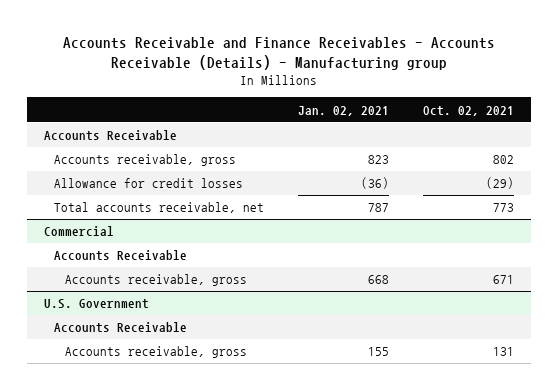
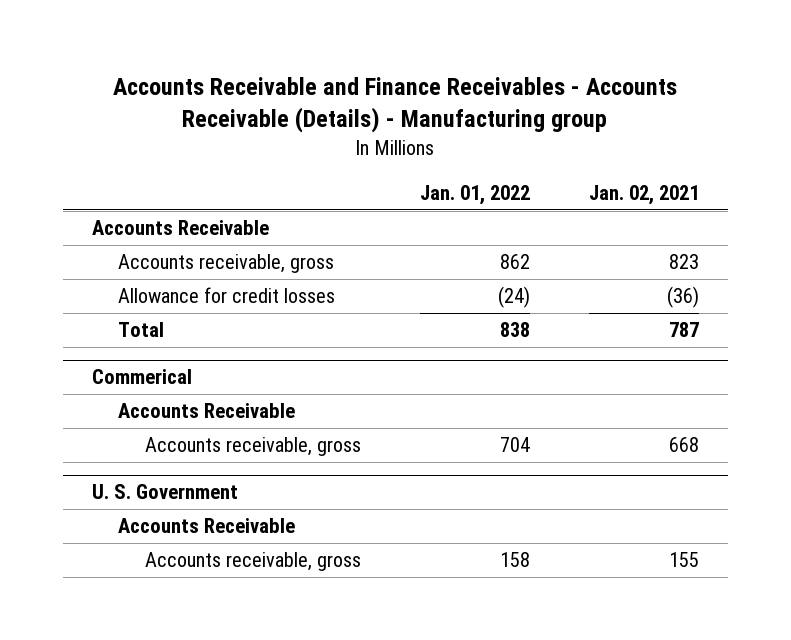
- | Jan. 02, 2021 | Oct. 02, 2021
+ | Jan. 01, 2022 | Jan. 02, 2021
- Total accounts receivable, net | 787 | 773
- Commercial
+ Total | 838 | 787
+ Commerical
- U.S. Government
+ U. S. Government

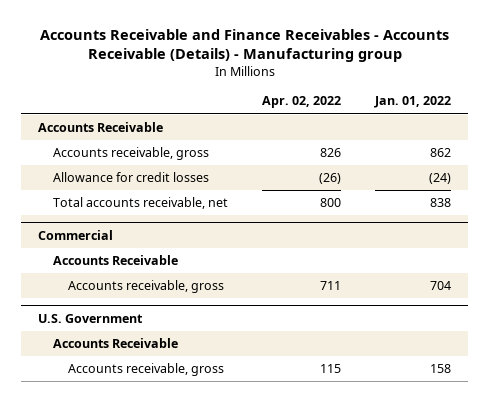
- | Jan. 01, 2022 | Jan. 02, 2021
+ | Apr. 02, 2022 | Jan. 01, 2022
- Total | 838 | 787
- Commerical
+ Total accounts receivable, net | 800 | 838
+ Commercial
- U. S. Government
+ U.S. Government

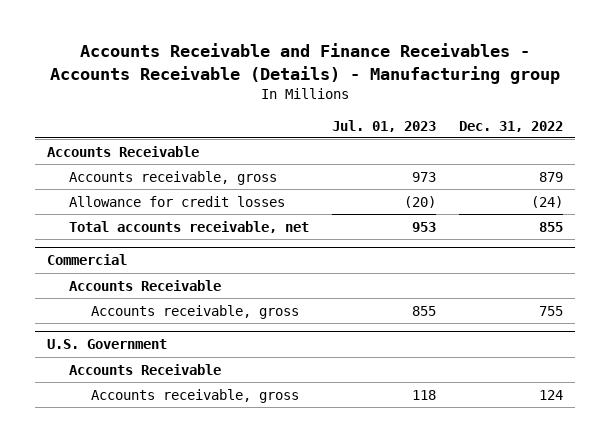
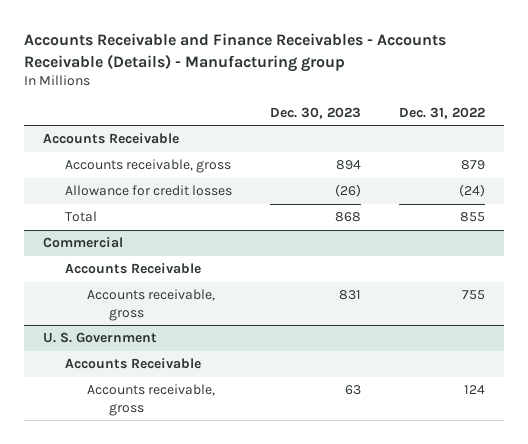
- | Jul. 01, 2023 | Dec. 31, 2022
+ | Dec. 30, 2023 | Dec. 31, 2022
- Total accounts receivable, net | 953 | 855
+ Total | 868 | 855
- U.S. Government
+ U. S. Government

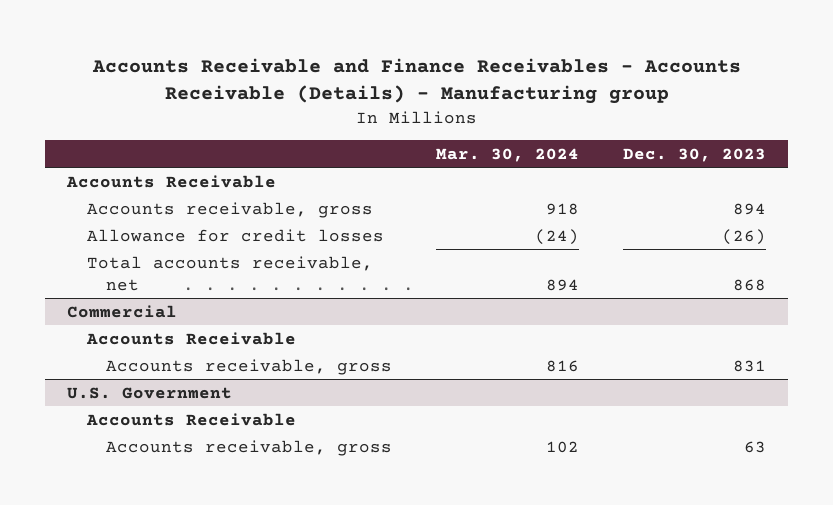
- | Dec. 30, 2023 | Dec. 31, 2022
+ | Mar. 30, 2024 | Dec. 30, 2023
- Total | 868 | 855
+ Total accounts receivable, net | 894 | 868
- U. S. Government
+ U.S. Government

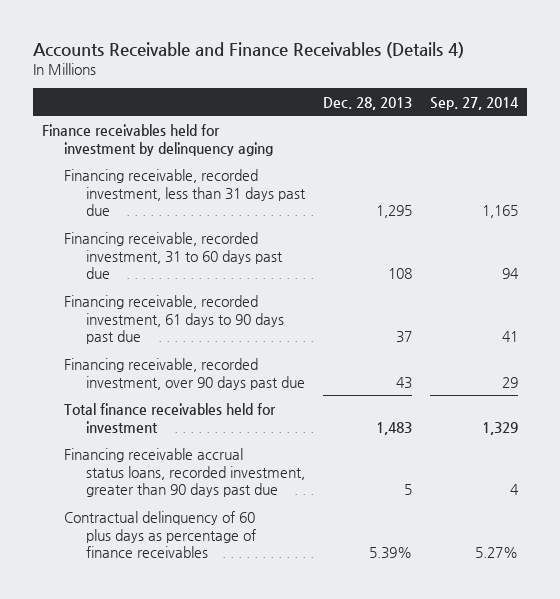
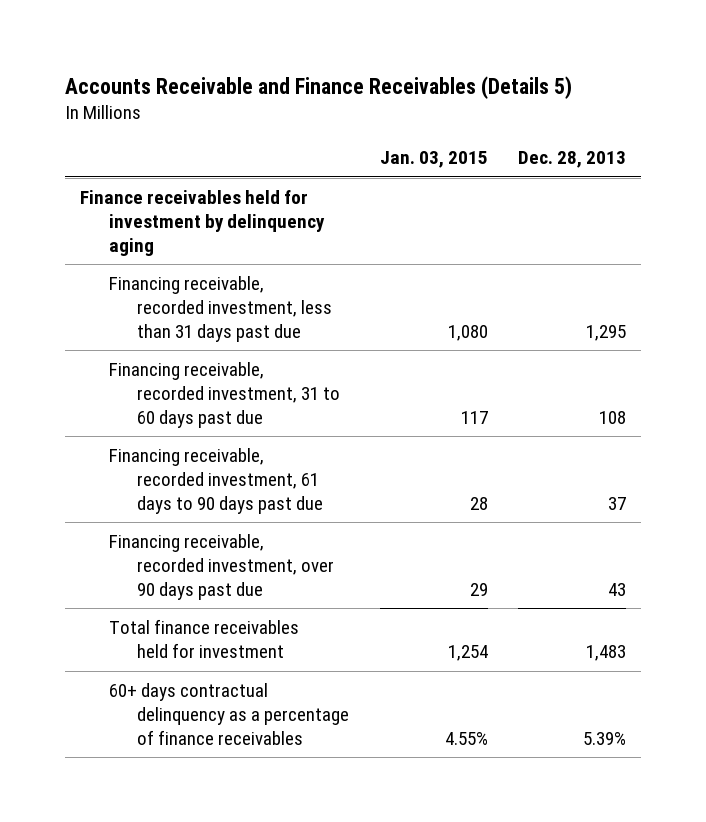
- Accounts Receivable and Finance Receivables (Details 4)
+ Accounts Receivable and Finance Receivables (Details 5)
- | Dec. 28, 2013 | Sep. 27, 2014
+ | Jan. 03, 2015 | Dec. 28, 2013
- Financing receivable accrual status loans, recorded investment, greater than 90 days past due | 5 | 4
- Contractual delinquency of 60 plus days as percentage of finance receivables | 5.39% | 5.27%
+ 60+ days contractual delinquency as a percentage of finance receivables | 4.55% | 5.39%

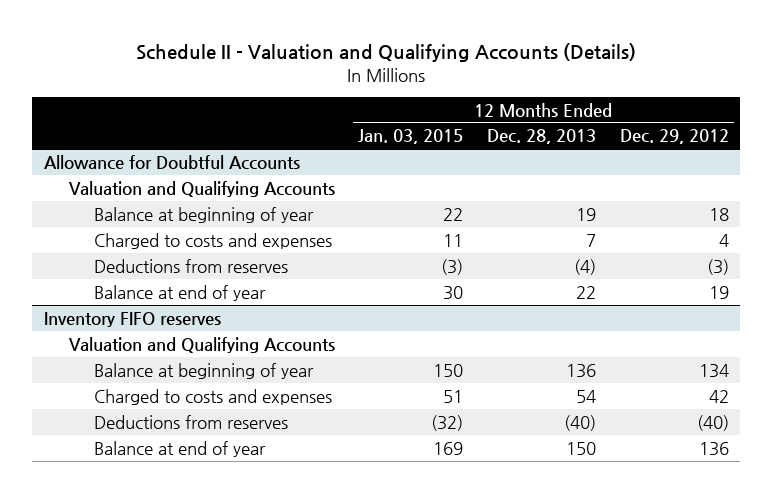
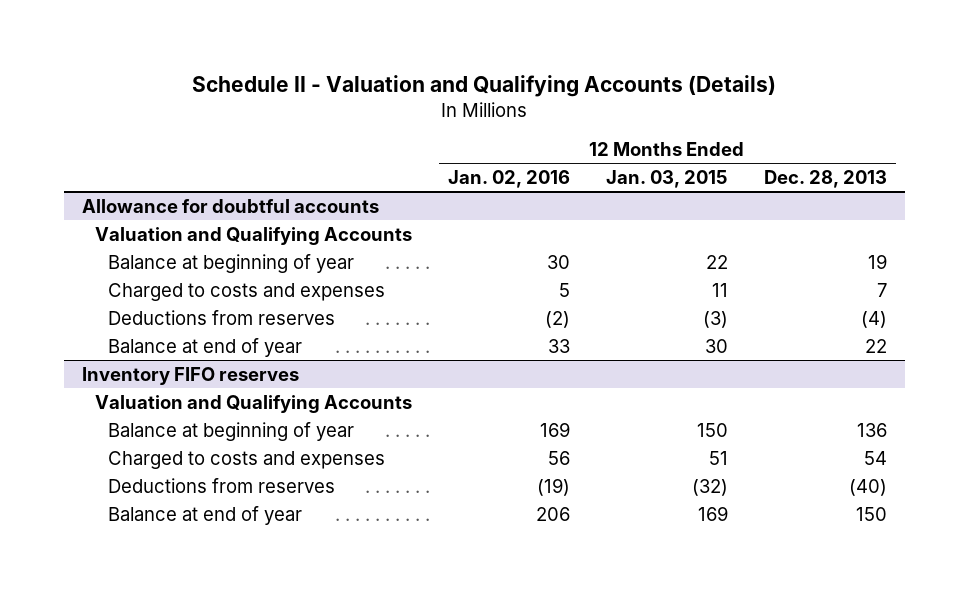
- | 12 Months Ended Jan. 03, 2015 | 12 Months Ended Dec. 28, 2013 | 12 Months Ended Dec. 29, 2012
+ | 12 Months Ended Jan. 02, 2016 | 12 Months Ended Jan. 03, 2015 | 12 Months Ended Dec. 28, 2013
- Allowance for Doubtful Accounts
+ Allowance for doubtful accounts

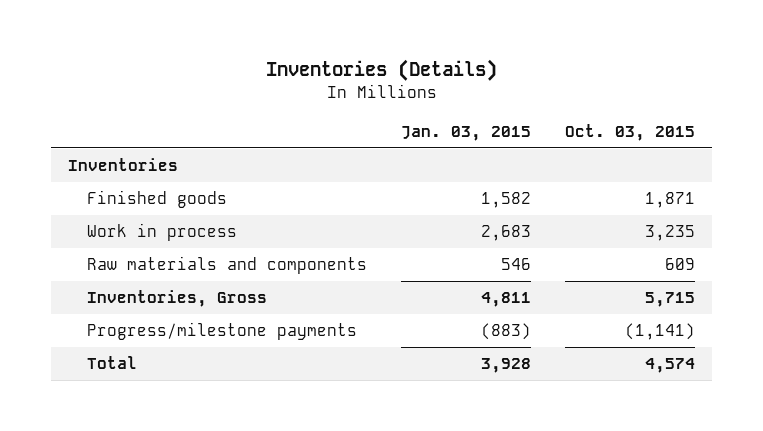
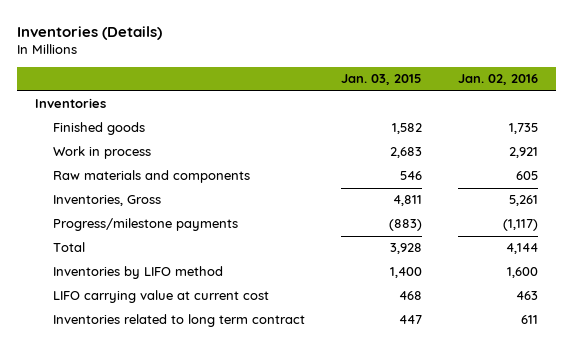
- | Jan. 03, 2015 | Oct. 03, 2015
+ | Jan. 03, 2015 | Jan. 02, 2016
+ Inventories by LIFO method | 1,400 | 1,600
+ LIFO carrying value at current cost | 468 | 463
+ Inventories related to long term contract | 447 | 611

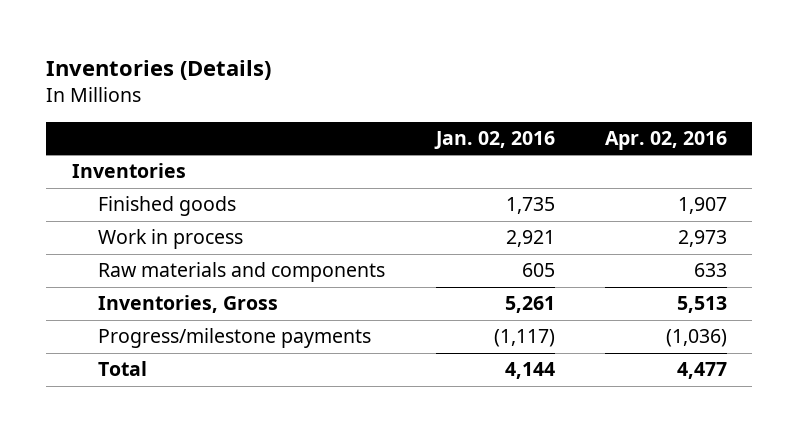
- | Jan. 03, 2015 | Jan. 02, 2016
+ | Jan. 02, 2016 | Apr. 02, 2016
- Inventories by LIFO method | 1,400 | 1,600
- LIFO carrying value at current cost | 468 | 463
- Inventories related to long term contract | 447 | 611

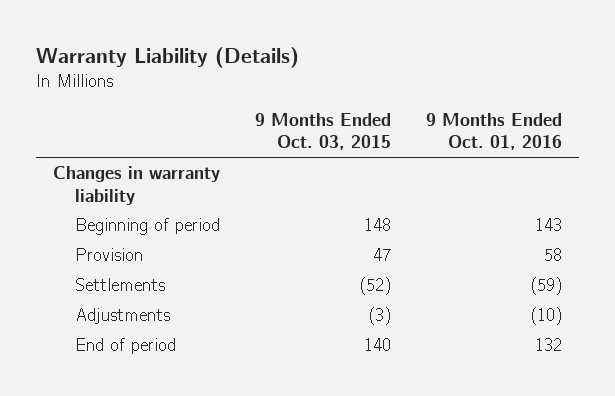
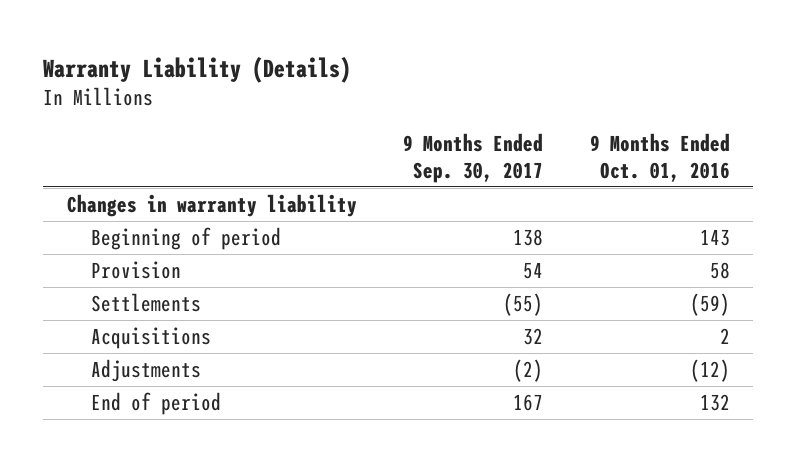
- | 9 Months Ended Oct. 03, 2015 | 9 Months Ended Oct. 01, 2016
+ | 9 Months Ended Sep. 30, 2017 | 9 Months Ended Oct. 01, 2016
- Adjustments | (3) | (10)
+ Acquisitions | 32 | 2
+ Adjustments | (2) | (12)

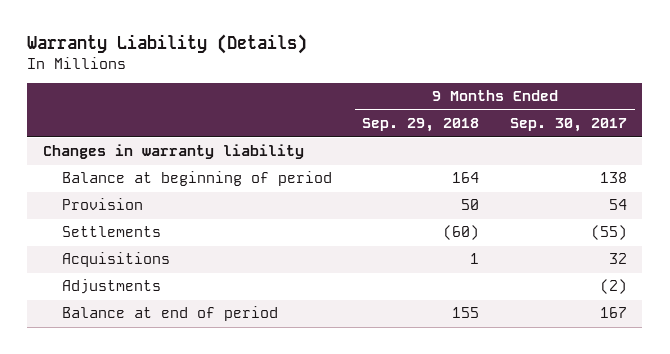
- | 9 Months Ended Sep. 30, 2017 | 9 Months Ended Oct. 01, 2016
+ | 9 Months Ended Sep. 29, 2018 | 9 Months Ended Sep. 30, 2017
- Beginning of period | 138 | 143
+ Balance at beginning of period | 164 | 138
- End of period | 167 | 132
+ Balance at end of period | 155 | 167

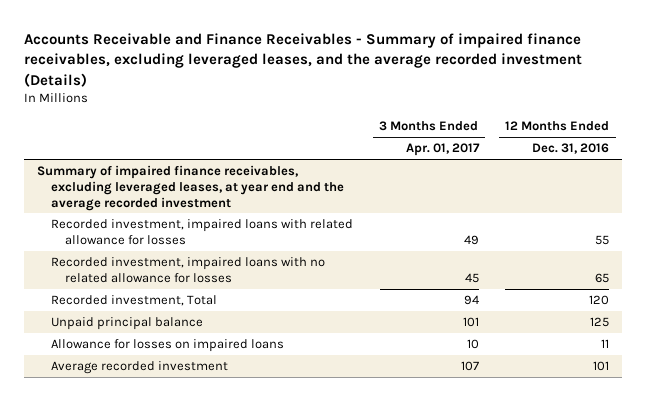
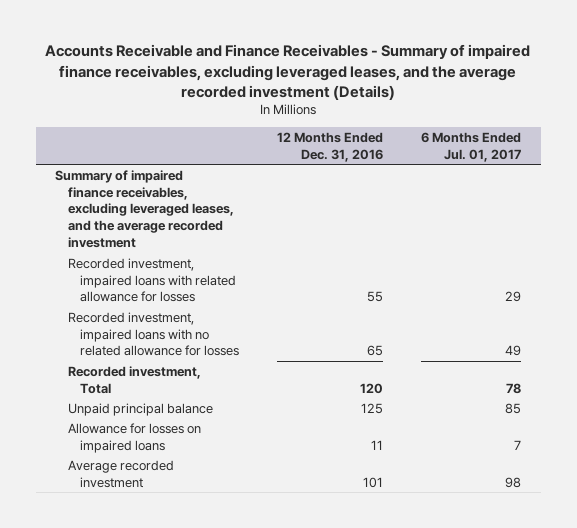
- | 3 Months Ended Apr. 01, 2017 | 12 Months Ended Dec. 31, 2016
+ | 12 Months Ended Dec. 31, 2016 | 6 Months Ended Jul. 01, 2017
- Summary of impaired finance receivables, excluding leveraged leases, at year end and the average recorded investment
+ Summary of impaired finance receivables, excluding leveraged leases, and the average recorded investment

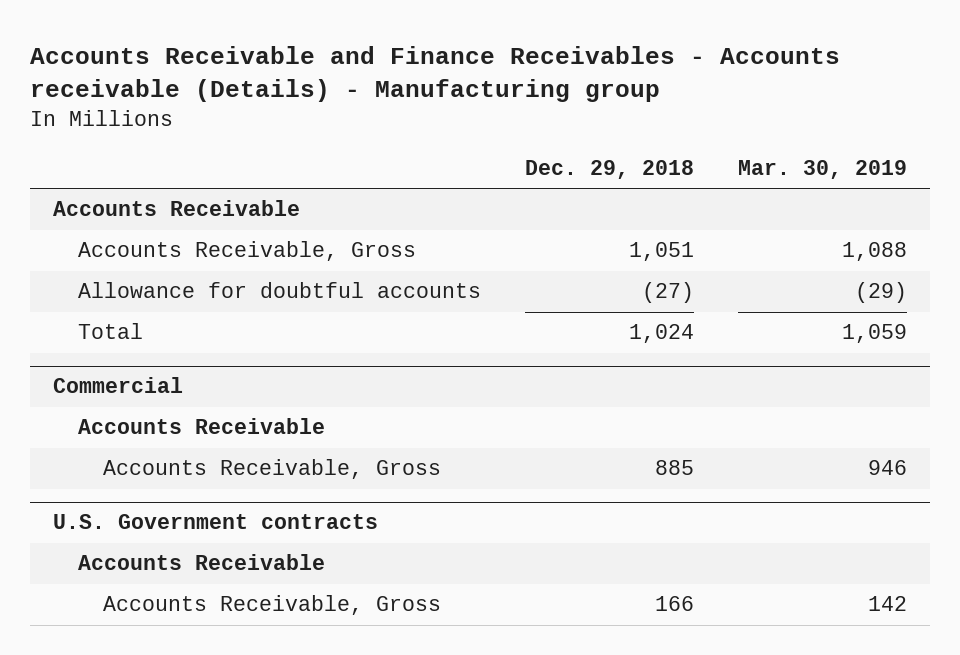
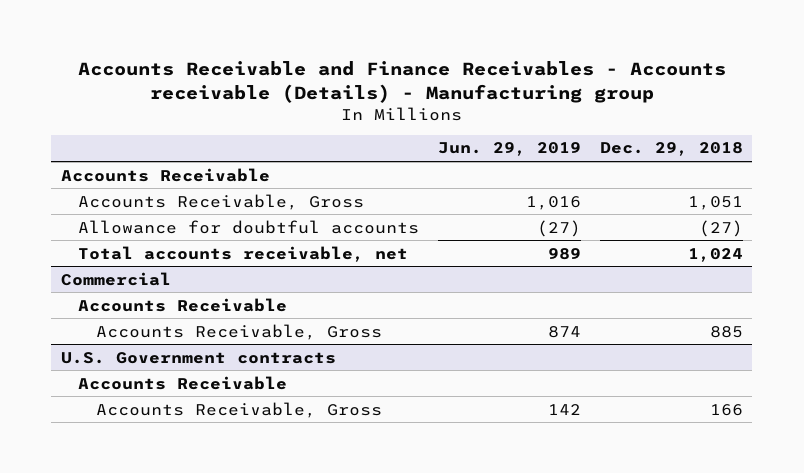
- | Dec. 29, 2018 | Mar. 30, 2019
+ | Jun. 29, 2019 | Dec. 29, 2018
- Total | 1,024 | 1,059
+ Total accounts receivable, net | 989 | 1,024

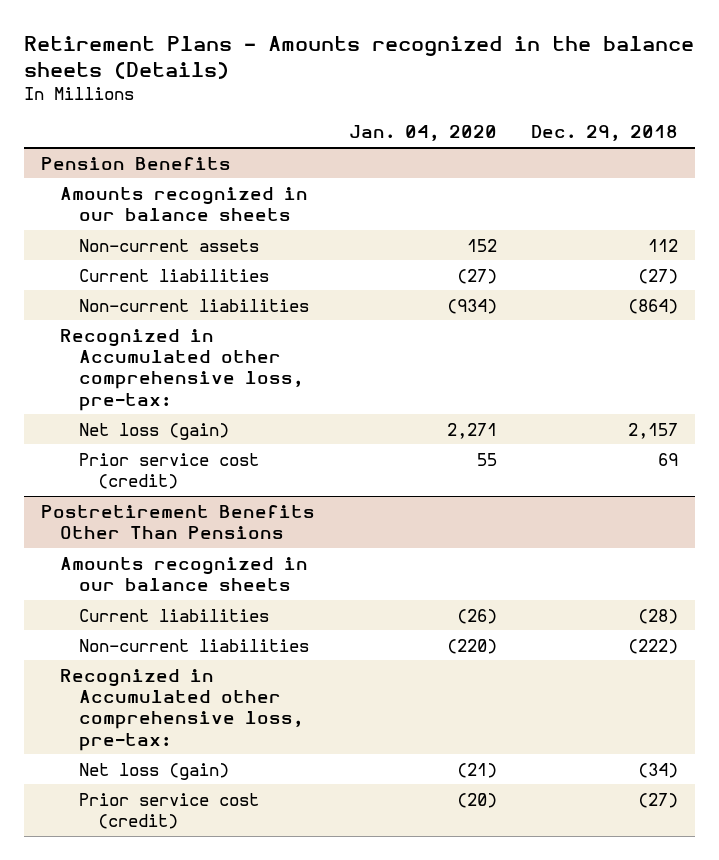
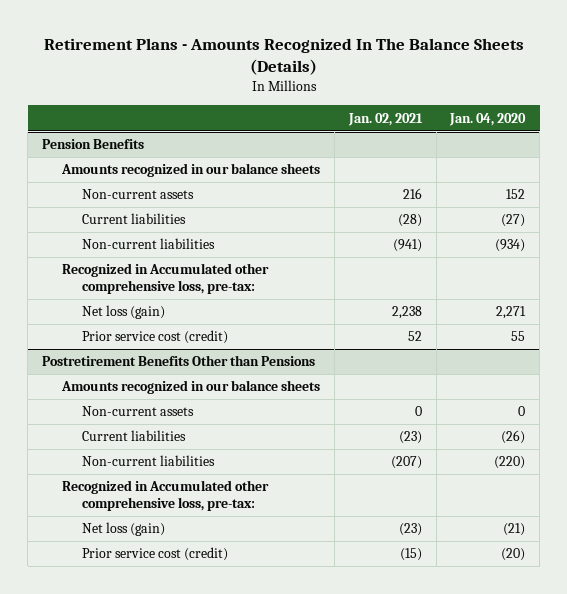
- Retirement Plans - Amounts recognized in the balance sheets (Details)
+ Retirement Plans - Amounts Recognized In The Balance Sheets (Details)
- | Jan. 04, 2020 | Dec. 29, 2018
+ | Jan. 02, 2021 | Jan. 04, 2020
- Postretirement Benefits Other Than Pensions
+ Postretirement Benefits Other than Pensions
+ Non-current assets | 0 | 0

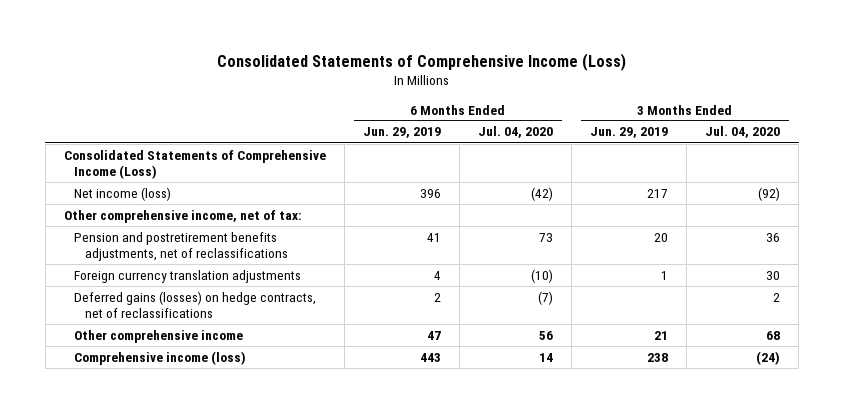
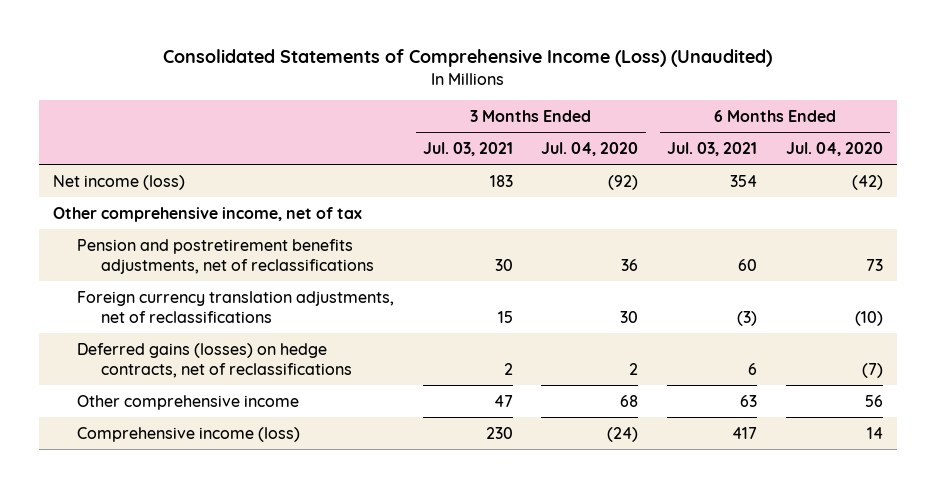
- Consolidated Statements of Comprehensive Income (Loss)
+ Consolidated Statements of Comprehensive Income (Loss) (Unaudited)
- | 6 Months Ended Jun. 29, 2019 | 6 Months Ended Jul. 04, 2020 | 3 Months Ended Jun. 29, 2019 | 3 Months Ended Jul. 04, 2020
+ | 3 Months Ended Jul. 03, 2021 | 3 Months Ended Jul. 04, 2020 | 6 Months Ended Jul. 03, 2021 | 6 Months Ended Jul. 04, 2020
- Consolidated Statements of Comprehensive Income (Loss)
- Other comprehensive income, net of tax:
+ Other comprehensive income, net of tax
- Foreign currency translation adjustments | 4 | (10) | 1 | 30
+ Foreign currency translation adjustments, net of reclassifications | 15 | 30 | (3) | (10)

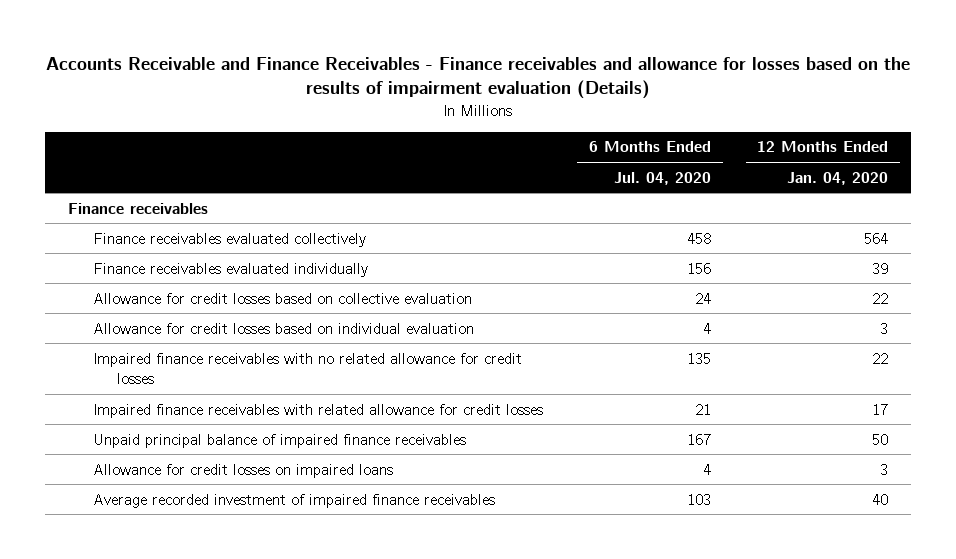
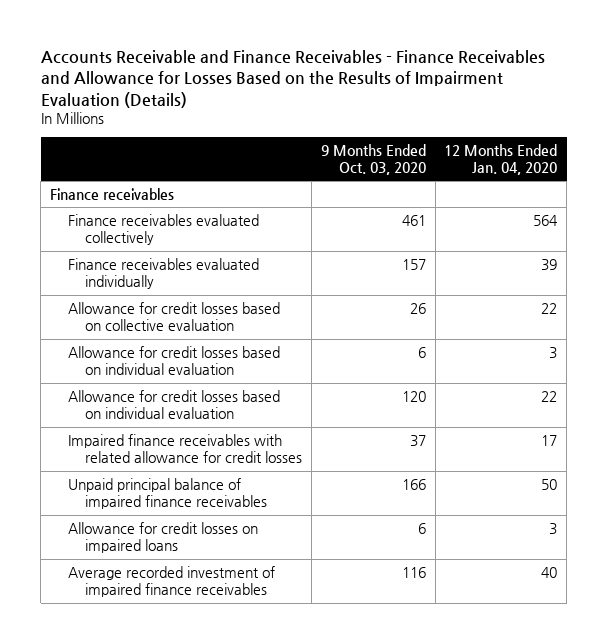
- Accounts Receivable and Finance Receivables - Finance receivables and allowance for losses based on the results of impairment evaluation (Details)
+ Accounts Receivable and Finance Receivables - Finance Receivables and Allowance for Losses Based on the Results of Impairment Evaluation (Details)
- | 6 Months Ended Jul. 04, 2020 | 12 Months Ended Jan. 04, 2020
+ | 9 Months Ended Oct. 03, 2020 | 12 Months Ended Jan. 04, 2020
- Impaired finance receivables with no related allowance for credit losses | 135 | 22
+ Allowance for credit losses based on individual evaluation | 120 | 22

